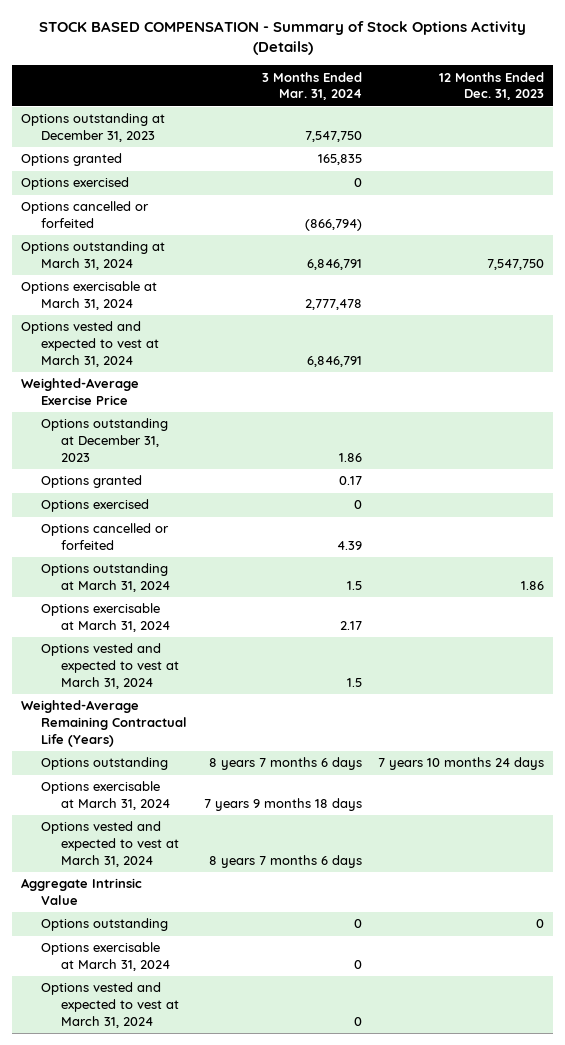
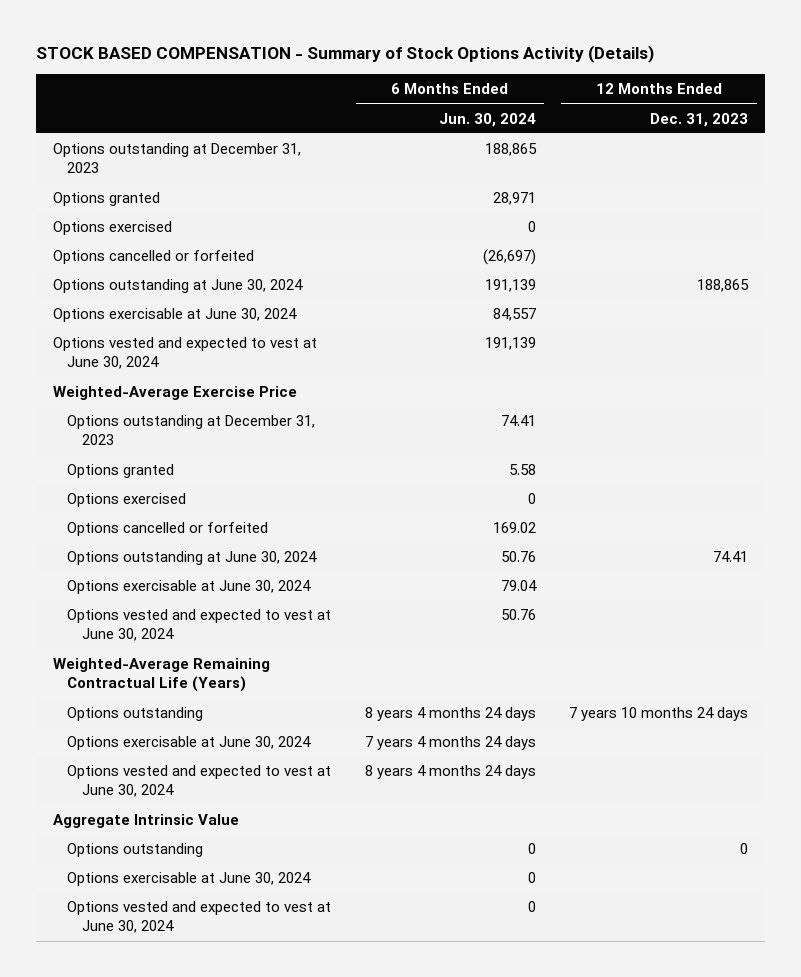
- | 3 Months Ended Mar. 31, 2024 | 12 Months Ended Dec. 31, 2023
+ | 6 Months Ended Jun. 30, 2024 | 12 Months Ended Dec. 31, 2023
- Options outstanding at March 31, 2024 | 6,846,791 | 7,547,750
- Options exercisable at March 31, 2024 | 2,777,478 |
- Options vested and expected to vest at March 31, 2024 | 6,846,791 |
+ Options outstanding at June 30, 2024 | 191,139 | 188,865
+ Options exercisable at June 30, 2024 | 84,557 |
+ Options vested and expected to vest at June 30, 2024 | 191,139 |
- Options outstanding at March 31, 2024 | 1.5 | 1.86
- Options exercisable at March 31, 2024 | 2.17 |
- Options vested and expected to vest at March 31, 2024 | 1.5 |
+ Options outstanding at June 30, 2024 | 50.76 | 74.41
+ Options exercisable at June 30, 2024 | 79.04 |
+ Options vested and expected to vest at June 30, 2024 | 50.76 |
- Options exercisable at March 31, 2024 | 7 years 9 months 18 days |
- Options vested and expected to vest at March 31, 2024 | 8 years 7 months 6 days |
+ Options exercisable at June 30, 2024 | 7 years 4 months 24 days |
+ Options vested and expected to vest at June 30, 2024 | 8 years 4 months 24 days |
- Options exercisable at March 31, 2024 | 0 |
- Options vested and expected to vest at March 31, 2024 | 0 |
+ Options exercisable at June 30, 2024 | 0 |
+ Options vested and expected to vest at June 30, 2024 | 0 |

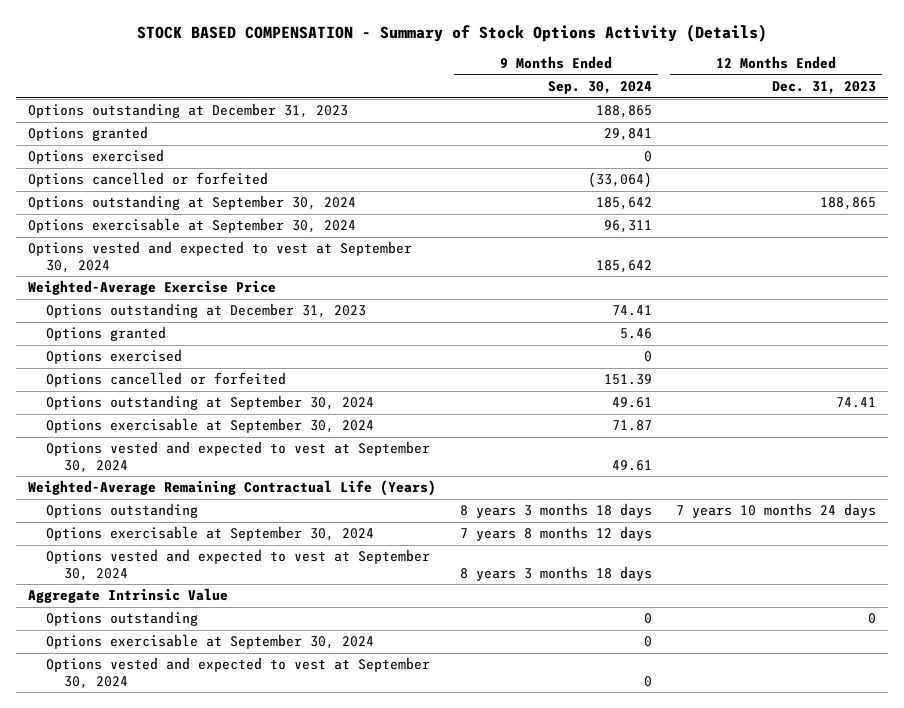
- | 6 Months Ended Jun. 30, 2024 | 12 Months Ended Dec. 31, 2023
+ | 9 Months Ended Sep. 30, 2024 | 12 Months Ended Dec. 31, 2023
- Options outstanding at June 30, 2024 | 191,139 | 188,865
- Options exercisable at June 30, 2024 | 84,557 |
- Options vested and expected to vest at June 30, 2024 | 191,139 |
+ Options outstanding at September 30, 2024 | 185,642 | 188,865
+ Options exercisable at September 30, 2024 | 96,311 |
+ Options vested and expected to vest at September 30, 2024 | 185,642 |
- Options outstanding at June 30, 2024 | 50.76 | 74.41
- Options exercisable at June 30, 2024 | 79.04 |
- Options vested and expected to vest at June 30, 2024 | 50.76 |
+ Options outstanding at September 30, 2024 | 49.61 | 74.41
+ Options exercisable at September 30, 2024 | 71.87 |
+ Options vested and expected to vest at September 30, 2024 | 49.61 |
- Options exercisable at June 30, 2024 | 7 years 4 months 24 days |
- Options vested and expected to vest at June 30, 2024 | 8 years 4 months 24 days |
+ Options exercisable at September 30, 2024 | 7 years 8 months 12 days |
+ Options vested and expected to vest at September 30, 2024 | 8 years 3 months 18 days |
- Options exercisable at June 30, 2024 | 0 |
- Options vested and expected to vest at June 30, 2024 | 0 |
+ Options exercisable at September 30, 2024 | 0 |
+ Options vested and expected to vest at September 30, 2024 | 0 |

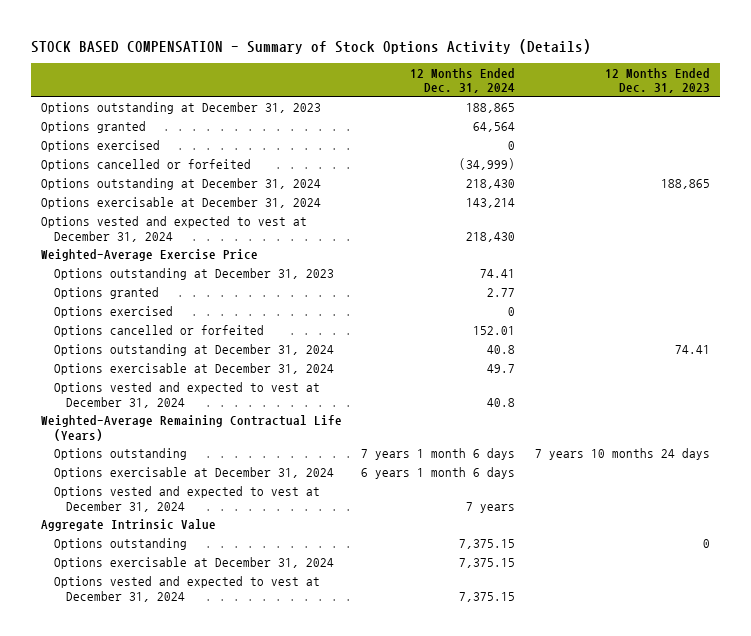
- | 9 Months Ended Sep. 30, 2024 | 12 Months Ended Dec. 31, 2023
+ | 12 Months Ended Dec. 31, 2024 | 12 Months Ended Dec. 31, 2023
- Options outstanding at September 30, 2024 | 185,642 | 188,865
- Options exercisable at September 30, 2024 | 96,311 |
- Options vested and expected to vest at September 30, 2024 | 185,642 |
+ Options outstanding at December 31, 2024 | 218,430 | 188,865
+ Options exercisable at December 31, 2024 | 143,214 |
+ Options vested and expected to vest at December 31, 2024 | 218,430 |
- Options outstanding at September 30, 2024 | 49.61 | 74.41
- Options exercisable at September 30, 2024 | 71.87 |
- Options vested and expected to vest at September 30, 2024 | 49.61 |
+ Options outstanding at December 31, 2024 | 40.8 | 74.41
+ Options exercisable at December 31, 2024 | 49.7 |
+ Options vested and expected to vest at December 31, 2024 | 40.8 |
- Options exercisable at September 30, 2024 | 7 years 8 months 12 days |
- Options vested and expected to vest at September 30, 2024 | 8 years 3 months 18 days |
+ Options exercisable at December 31, 2024 | 6 years 1 month 6 days |
+ Options vested and expected to vest at December 31, 2024 | 7 years |
- Options exercisable at September 30, 2024 | 0 |
- Options vested and expected to vest at September 30, 2024 | 0 |
+ Options exercisable at December 31, 2024 | 7,375.15 |
+ Options vested and expected to vest at December 31, 2024 | 7,375.15 |

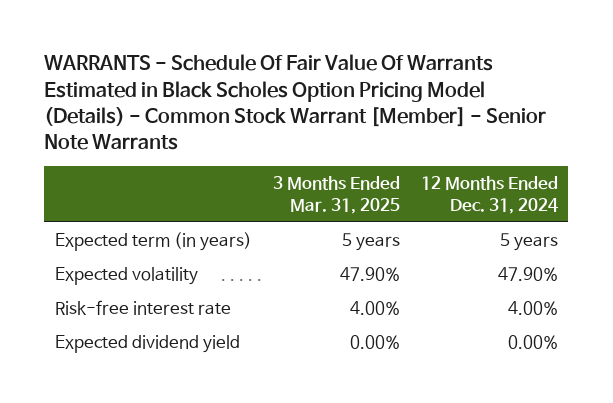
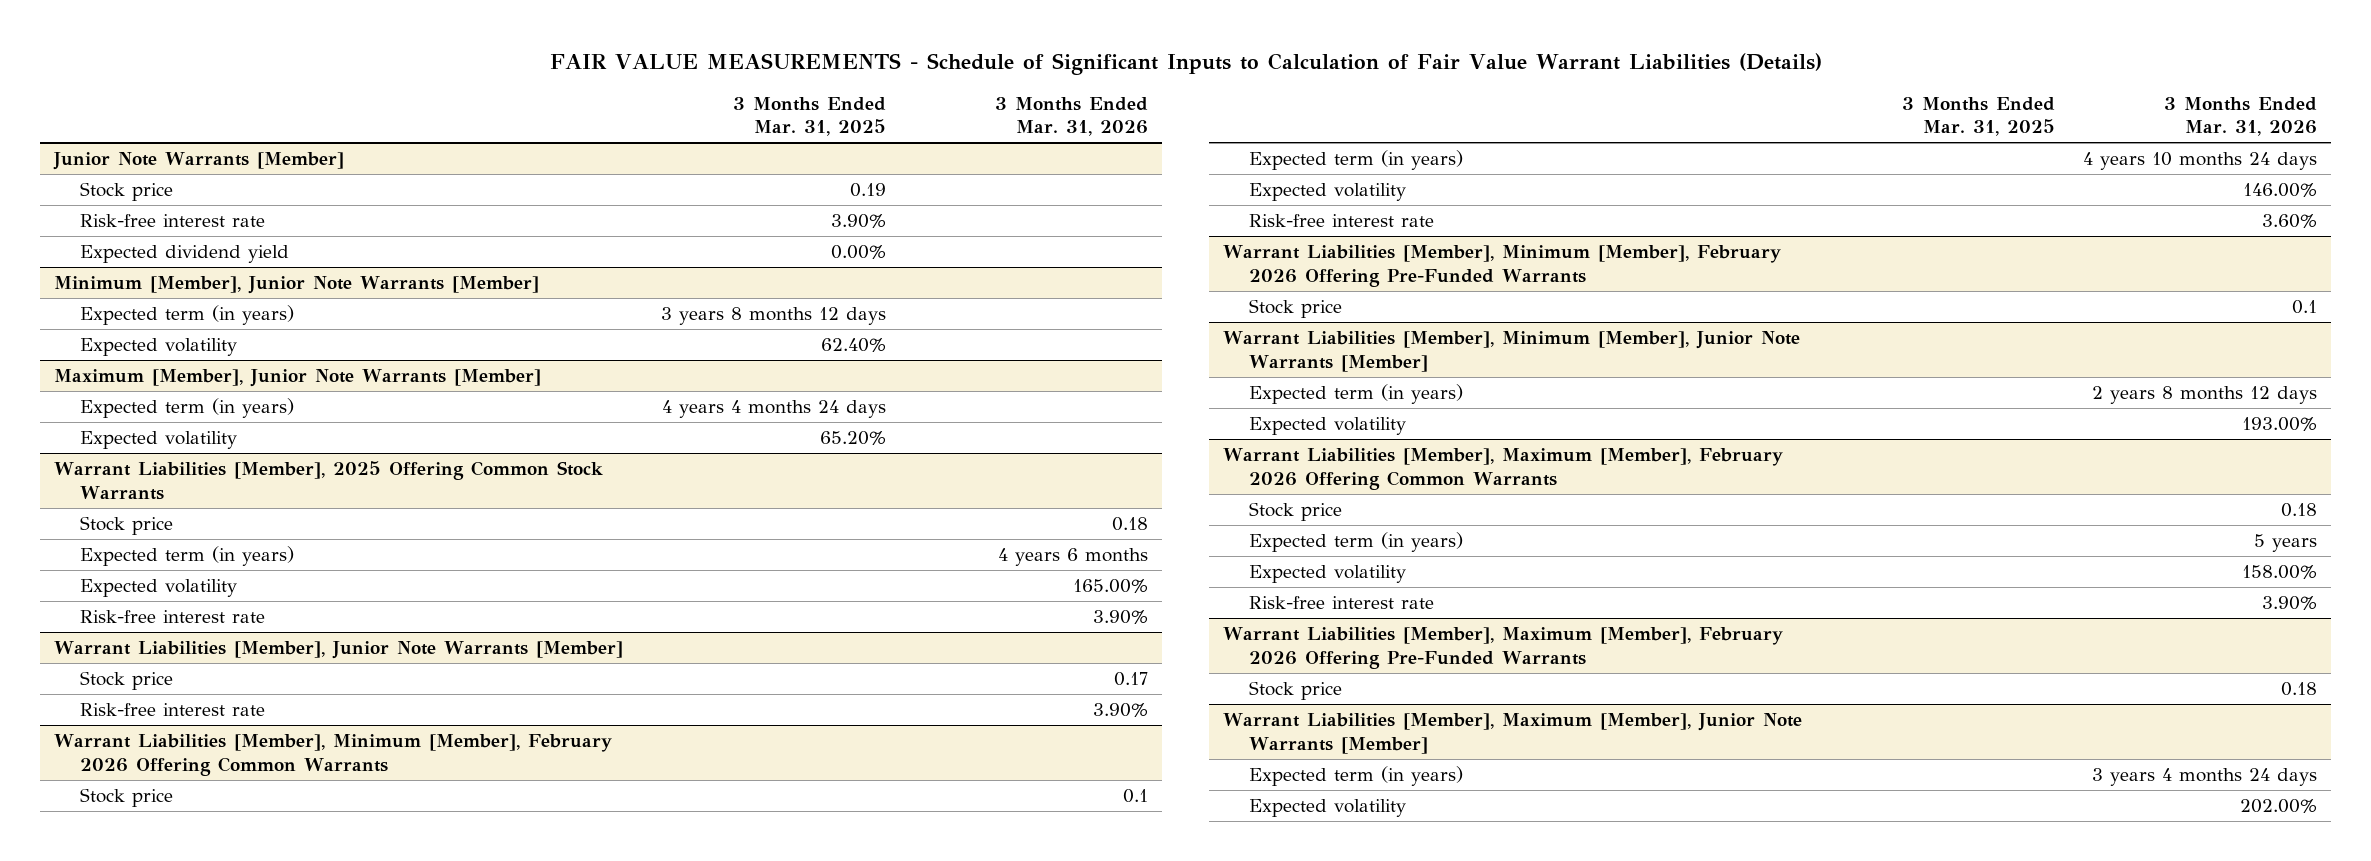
- WARRANTS - Schedule Of Fair Value Of Warrants Estimated in Black Scholes Option Pricing Model (Details) - Common Stock Warrant [Member] - Senior Note Warrants
+ FAIR VALUE MEASUREMENTS - Schedule of Significant Inputs to Calculation of Fair Value Warrant Liabilities (Details)
- | 3 Months Ended Mar. 31, 2025 | 12 Months Ended Dec. 31, 2024
+ | 3 Months Ended Mar. 31, 2025 | 3 Months Ended Mar. 31, 2026
- Expected term (in years) | 5 years | 5 years
- Expected volatility | 47.90% | 47.90%
- Risk-free interest rate | 4.00% | 4.00%
- Expected dividend yield | 0.00% | 0.00%
+ Junior Note Warrants [Member]
+ Stock price | 0.19 |
+ Risk-free interest rate | 3.90% |
+ Expected dividend yield | 0.00% |
+ Minimum [Member], Junior Note Warrants [Member]
+ Expected term (in years) | 3 years 8 months 12 days |
+ Expected volatility | 62.40% |
+ Maximum [Member], Junior Note Warrants [Member]
+ Expected term (in years) | 4 years 4 months 24 days |
+ Expected volatility | 65.20% |
+ Warrant Liabilities [Member], 2025 Offering Common Stock Warrants
+ Stock price | | 0.18
+ Expected term (in years) | | 4 years 6 months
+ Expected volatility | | 165.00%
+ Risk-free interest rate | | 3.90%
+ Warrant Liabilities [Member], Junior Note Warrants [Member]
+ Stock price | | 0.17
+ Risk-free interest rate | | 3.90%
+ Warrant Liabilities [Member], Minimum [Member], February 2026 Offering Common Warrants
+ Stock price | | 0.1
+ Expected term (in years) | | 4 years 10 months 24 days
+ Expected volatility | | 146.00%
+ Risk-free interest rate | | 3.60%
+ Warrant Liabilities [Member], Minimum [Member], February 2026 Offering Pre-Funded Warrants
+ Stock price | | 0.1
+ Warrant Liabilities [Member], Minimum [Member], Junior Note Warrants [Member]
+ Expected term (in years) | | 2 years 8 months 12 days
+ Expected volatility | | 193.00%
+ Warrant Liabilities [Member], Maximum [Member], February 2026 Offering Common Warrants
+ Stock price | | 0.18
+ Expected term (in years) | | 5 years
+ Expected volatility | | 158.00%
+ Risk-free interest rate | | 3.90%
+ Warrant Liabilities [Member], Maximum [Member], February 2026 Offering Pre-Funded Warrants
+ Stock price | | 0.18
+ Warrant Liabilities [Member], Maximum [Member], Junior Note Warrants [Member]
+ Expected term (in years) | | 3 years 4 months 24 days
+ Expected volatility | | 202.00%

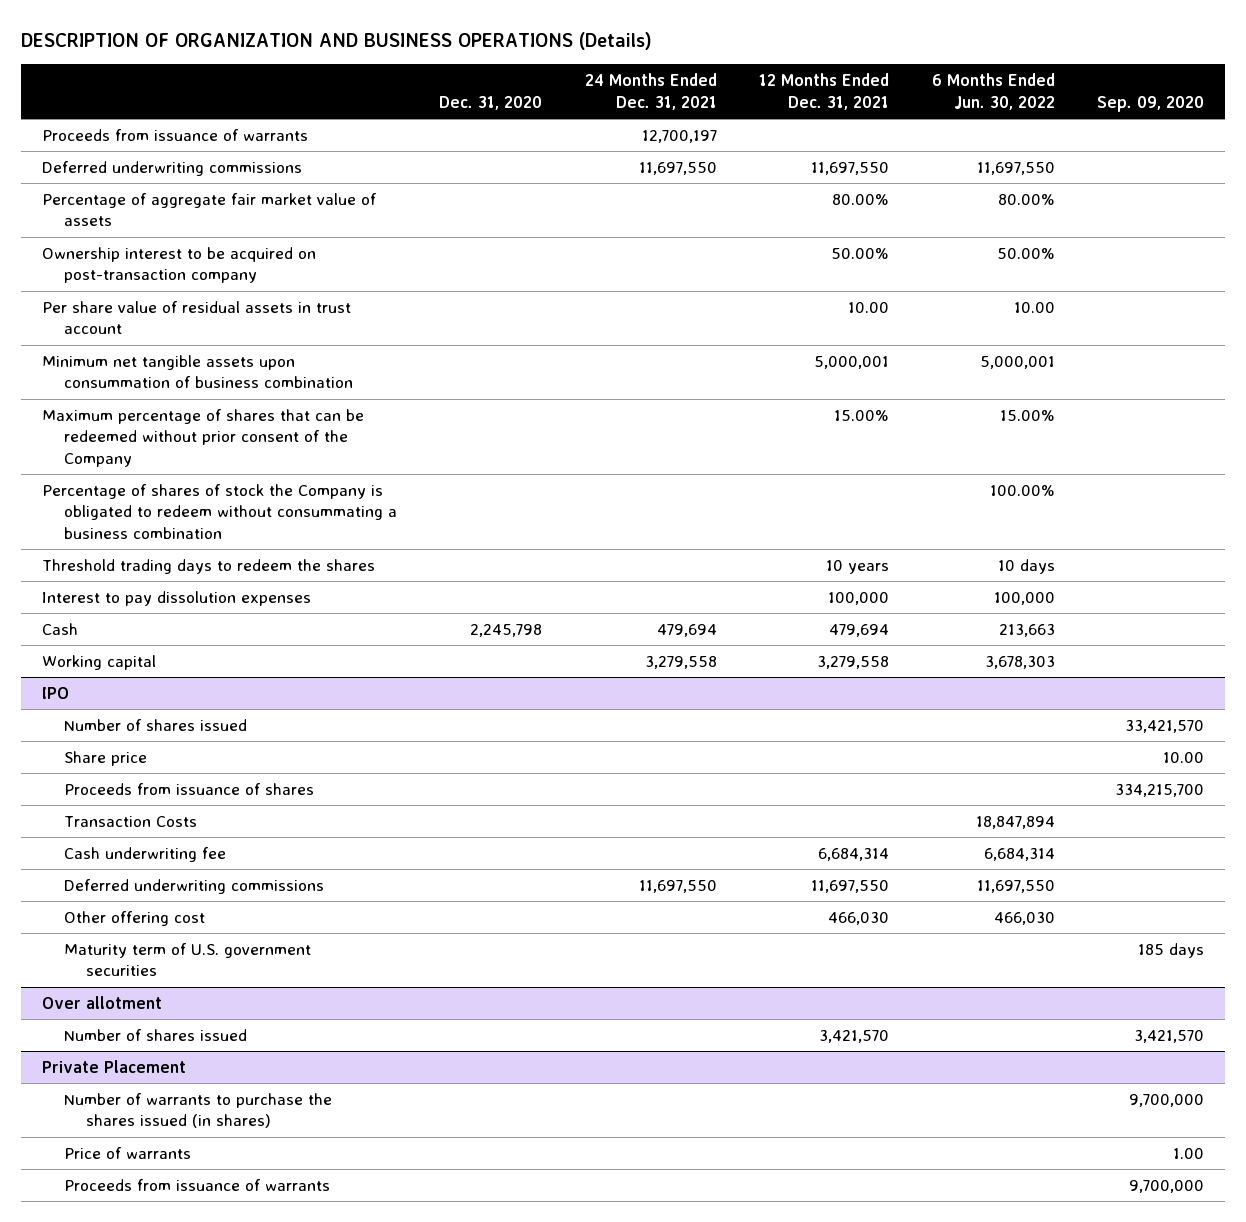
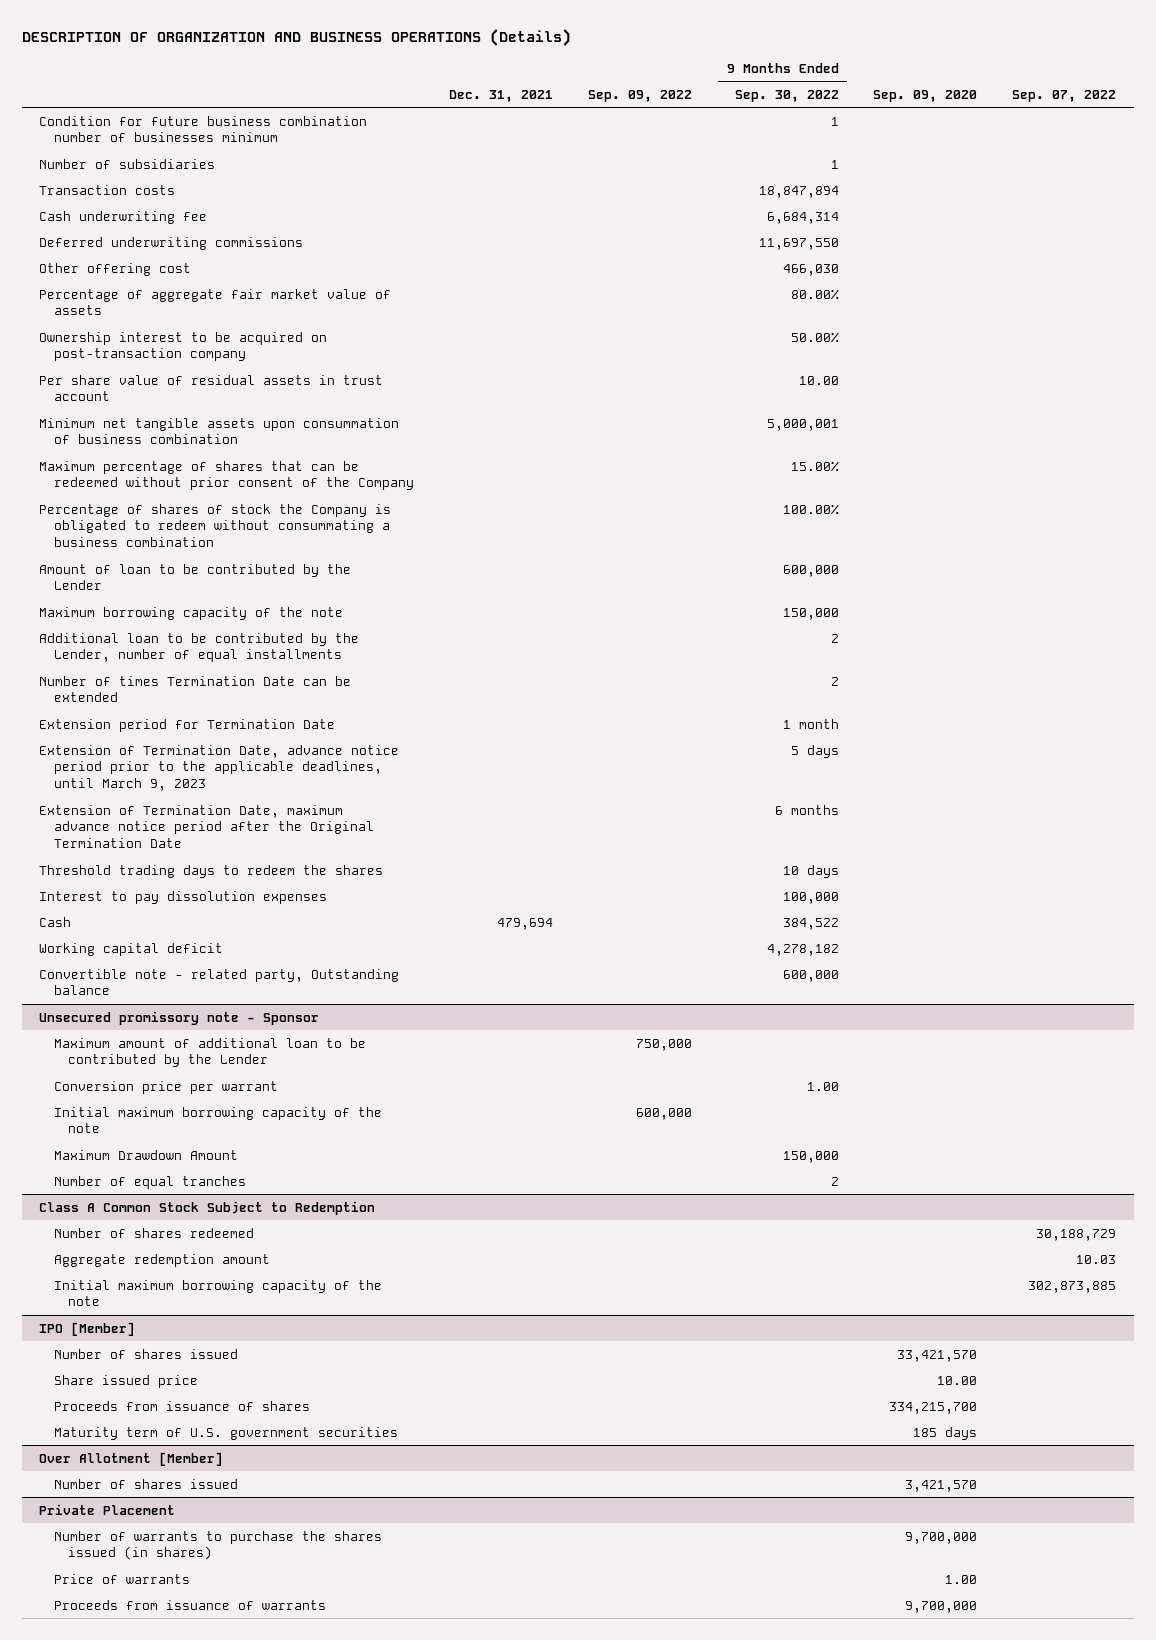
- | Dec. 31, 2020 | 24 Months Ended Dec. 31, 2021 | 12 Months Ended Dec. 31, 2021 | 6 Months Ended Jun. 30, 2022 | Sep. 09, 2020
+ | Dec. 31, 2021 | Sep. 09, 2022 | 9 Months Ended Sep. 30, 2022 | Sep. 09, 2020 | Sep. 07, 2022
- Proceeds from issuance of warrants | | 12,700,197 | | |
+ Condition for future business combination number of businesses minimum | | | 1 | |
+ Number of subsidiaries | | | 1 | |
+ Transaction costs | | | 18,847,894 | |
+ Cash underwriting fee | | | 6,684,314 | |
+ Other offering cost | | | 466,030 | |
+ Amount of loan to be contributed by the Lender | | | 600,000 | |
+ Maximum borrowing capacity of the note | | | 150,000 | |
+ Additional loan to be contributed by the Lender, number of equal installments | | | 2 | |
+ Number of times Termination Date can be extended | | | 2 | |
+ Extension period for Termination Date | | | 1 month | |
+ Extension of Termination Date, advance notice period prior to the applicable deadlines, until March 9, 2023 | | | 5 days | |
+ Extension of Termination Date, maximum advance notice period after the Original Termination Date | | | 6 months | |
- Working capital | | 3,279,558 | 3,279,558 | 3,678,303 |
- IPO
+ Working capital deficit | | | 4,278,182 | |
+ Convertible note - related party, Outstanding balance | | | 600,000 | |
+ Unsecured promissory note - Sponsor
+ Maximum amount of additional loan to be contributed by the Lender | | 750,000 | | |
+ Conversion price per warrant | | | 1.00 | |
+ Initial maximum borrowing capacity of the note | | 600,000 | | |
+ Maximum Drawdown Amount | | | 150,000 | |
+ Number of equal tranches | | | 2 | |
+ Class A Common Stock Subject to Redemption
+ Number of shares redeemed | | | | | 30,188,729
+ Aggregate redemption amount | | | | | 10.03
+ Initial maximum borrowing capacity of the note | | | | | 302,873,885
+ IPO [Member]
- Share price | | | | | 10.00
+ Share issued price | | | | 10.00 |
- Transaction Costs | | | | 18,847,894 |
- Cash underwriting fee | | | 6,684,314 | 6,684,314 |
- Deferred underwriting commissions | | 11,697,550 | 11,697,550 | 11,697,550 |
- Other offering cost | | | 466,030 | 466,030 |
- Over allotment
+ Over Allotment [Member]

